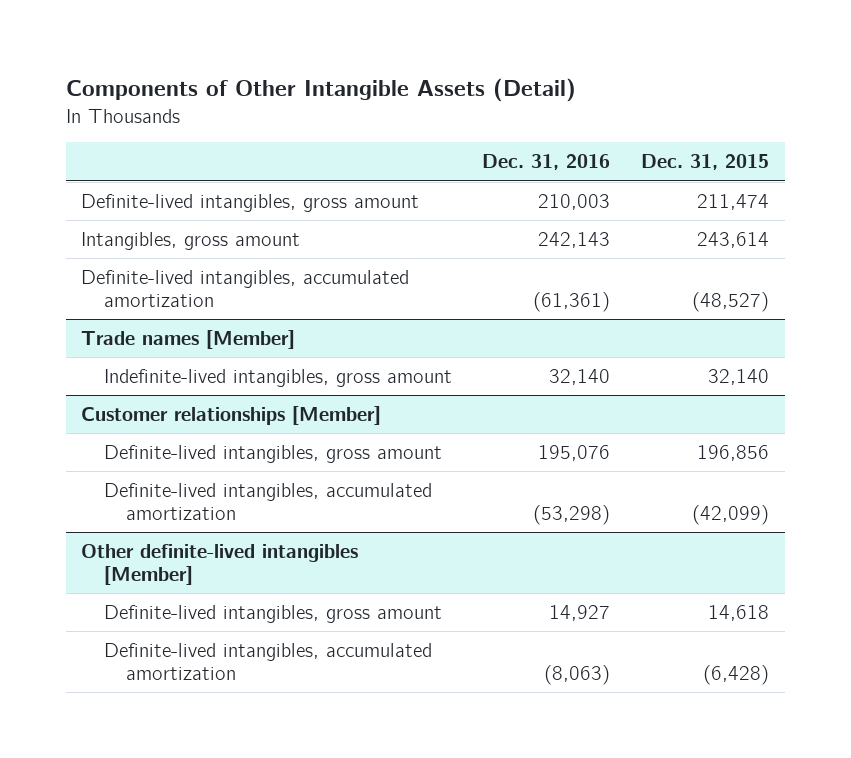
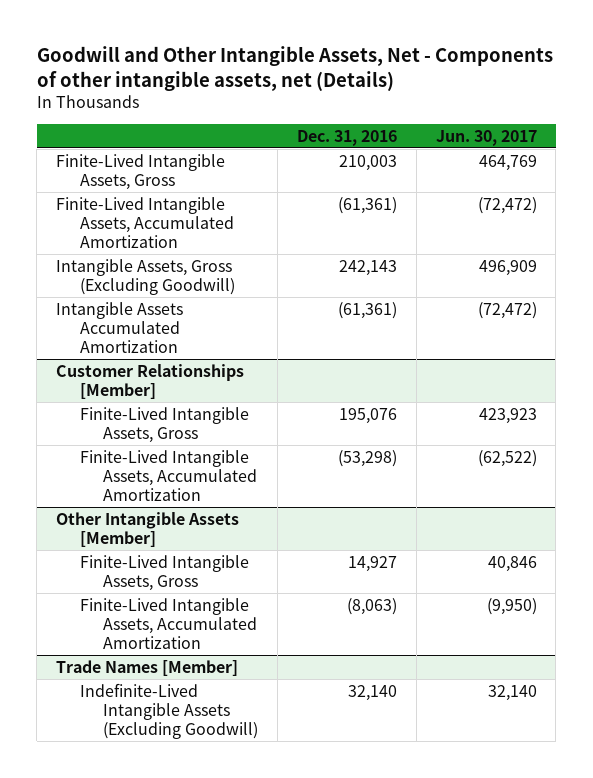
- Components of Other Intangible Assets (Detail)
+ Goodwill and Other Intangible Assets, Net - Components of other intangible assets, net (Details)
- | Dec. 31, 2016 | Dec. 31, 2015
+ | Dec. 31, 2016 | Jun. 30, 2017
- Definite-lived intangibles, gross amount | 210,003 | 211,474
- Intangibles, gross amount | 242,143 | 243,614
- Definite-lived intangibles, accumulated amortization | (61,361) | (48,527)
- Trade names [Member]
- Indefinite-lived intangibles, gross amount | 32,140 | 32,140
- Customer relationships [Member]
- Definite-lived intangibles, gross amount | 195,076 | 196,856
- Definite-lived intangibles, accumulated amortization | (53,298) | (42,099)
- Other definite-lived intangibles [Member]
- Definite-lived intangibles, gross amount | 14,927 | 14,618
- Definite-lived intangibles, accumulated amortization | (8,063) | (6,428)
+ Finite-Lived Intangible Assets, Gross | 210,003 | 464,769
+ Finite-Lived Intangible Assets, Accumulated Amortization | (61,361) | (72,472)
+ Intangible Assets, Gross (Excluding Goodwill) | 242,143 | 496,909
+ Intangible Assets Accumulated Amortization | (61,361) | (72,472)
+ Customer Relationships [Member]
+ Finite-Lived Intangible Assets, Gross | 195,076 | 423,923
+ Finite-Lived Intangible Assets, Accumulated Amortization | (53,298) | (62,522)
+ Other Intangible Assets [Member]
+ Finite-Lived Intangible Assets, Gross | 14,927 | 40,846
+ Finite-Lived Intangible Assets, Accumulated Amortization | (8,063) | (9,950)
+ Trade Names [Member]
+ Indefinite-Lived Intangible Assets (Excluding Goodwill) | 32,140 | 32,140

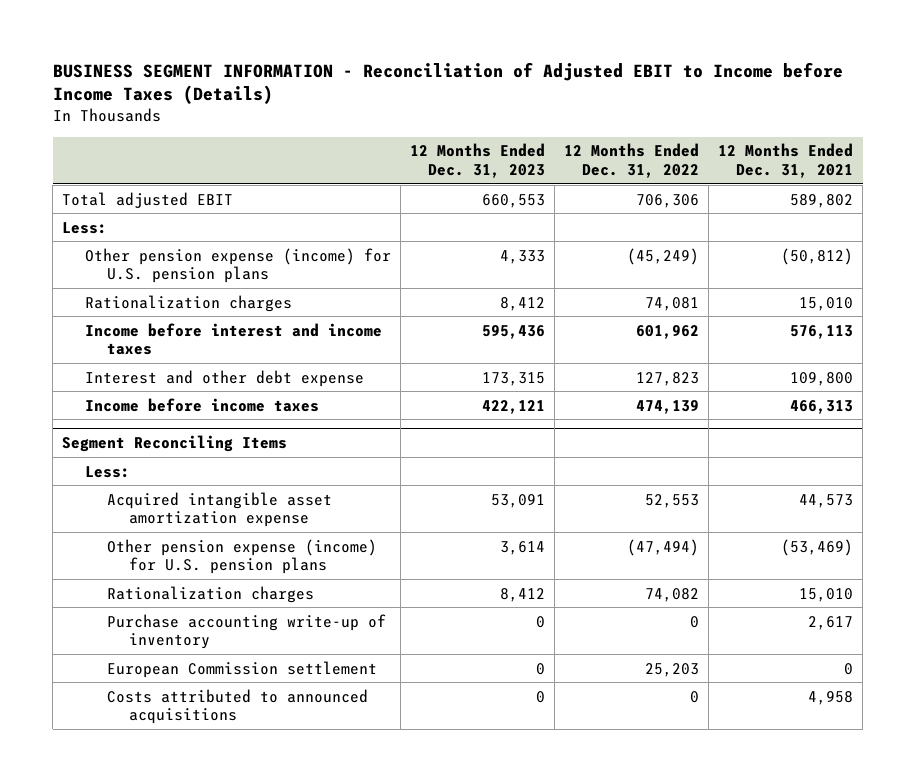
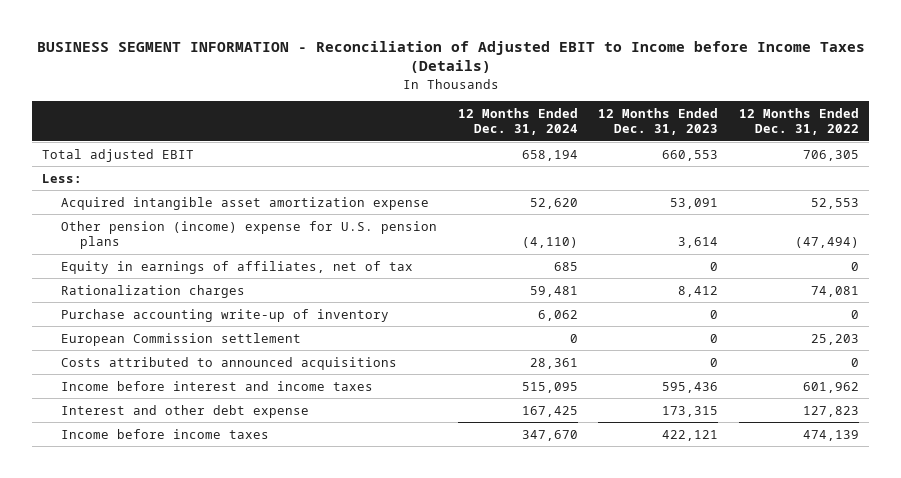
- | 12 Months Ended Dec. 31, 2023 | 12 Months Ended Dec. 31, 2022 | 12 Months Ended Dec. 31, 2021
+ | 12 Months Ended Dec. 31, 2024 | 12 Months Ended Dec. 31, 2023 | 12 Months Ended Dec. 31, 2022
- Total adjusted EBIT | 660,553 | 706,306 | 589,802
- Less:
- Other pension expense (income) for U.S. pension plans | 4,333 | (45,249) | (50,812)
- Segment Reconciling Items
+ Total adjusted EBIT | 658,194 | 660,553 | 706,305
- Other pension expense (income) for U.S. pension plans | 3,614 | (47,494) | (53,469)
- Rationalization charges | 8,412 | 74,082 | 15,010
+ Other pension (income) expense for U.S. pension plans | (4,110) | 3,614 | (47,494)
+ Equity in earnings of affiliates, net of tax | 685 | 0 | 0
moved down: Rationalization charges | 59,481 | 8,412 | 74,081
moved down: Income before interest and income taxes | 515,095 | 595,436 | 601,962
moved down: Interest and other debt expense | 167,425 | 173,315 | 127,823
moved down: Income before income taxes | 347,670 | 422,121 | 474,139

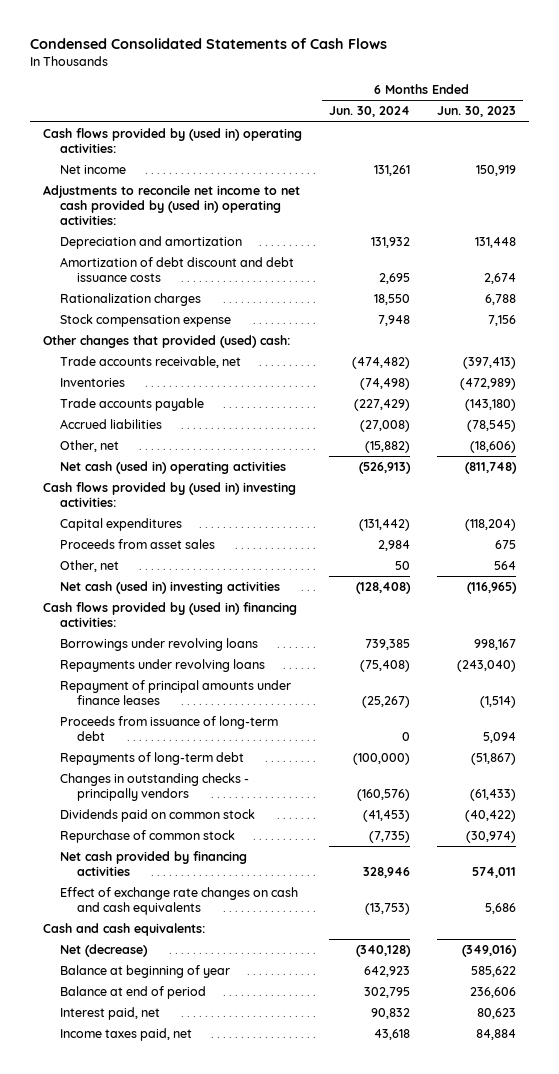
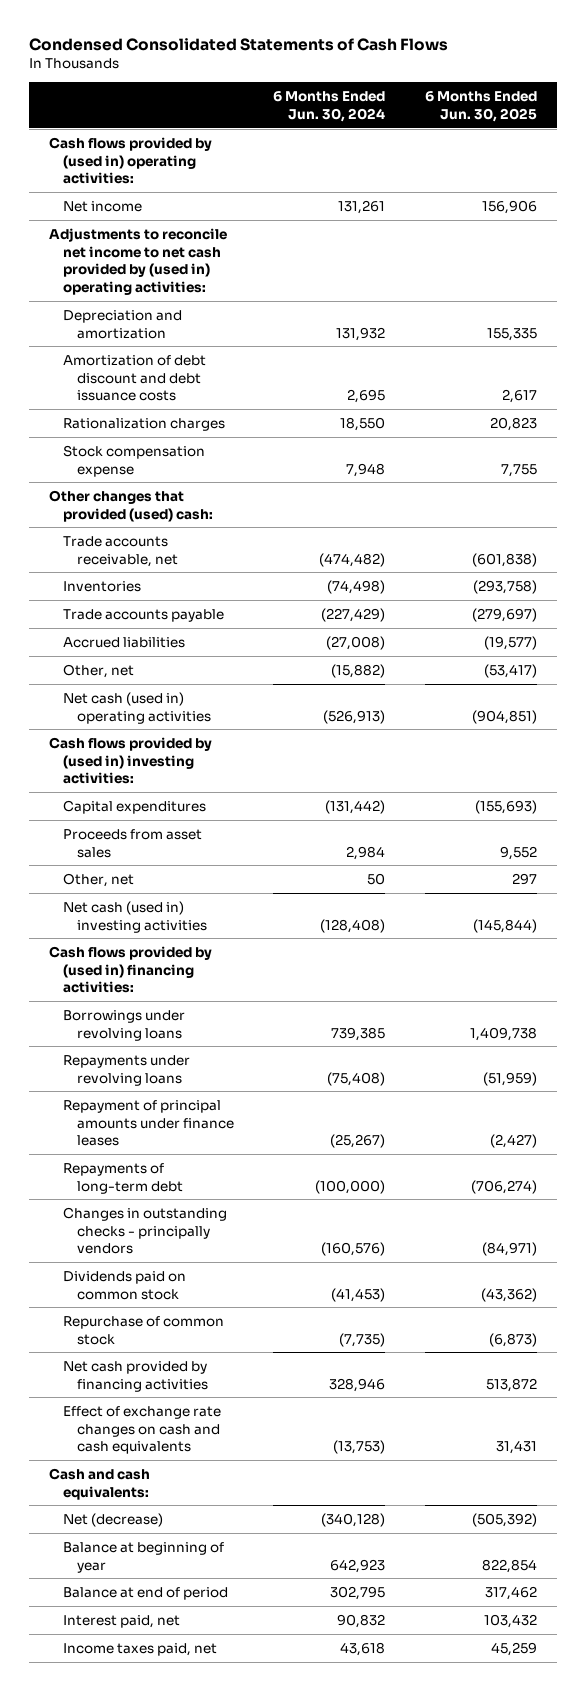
- | 6 Months Ended Jun. 30, 2024 | 6 Months Ended Jun. 30, 2023
+ | 6 Months Ended Jun. 30, 2024 | 6 Months Ended Jun. 30, 2025
- Proceeds from issuance of long-term debt | 0 | 5,094

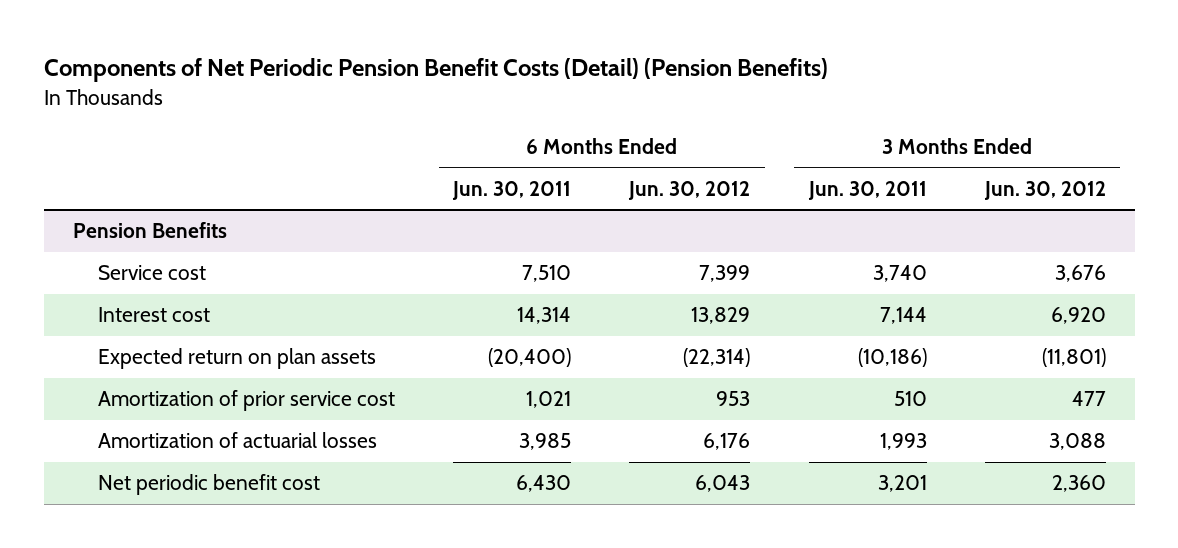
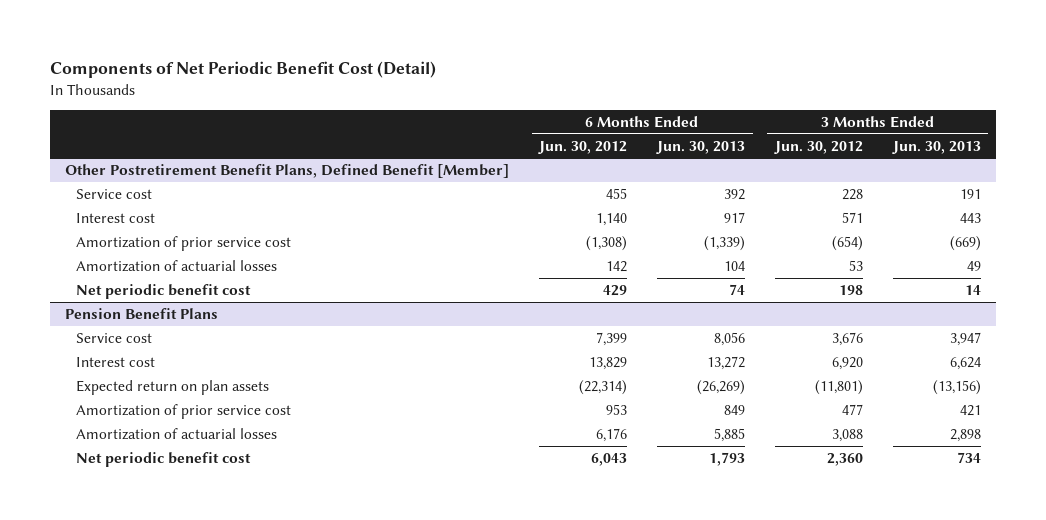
- Components of Net Periodic Pension Benefit Costs (Detail) (Pension Benefits)
+ Components of Net Periodic Benefit Cost (Detail)
- | 6 Months Ended Jun. 30, 2011 | 6 Months Ended Jun. 30, 2012 | 3 Months Ended Jun. 30, 2011 | 3 Months Ended Jun. 30, 2012
+ | 6 Months Ended Jun. 30, 2012 | 6 Months Ended Jun. 30, 2013 | 3 Months Ended Jun. 30, 2012 | 3 Months Ended Jun. 30, 2013
- Pension Benefits
+ Other Postretirement Benefit Plans, Defined Benefit [Member]
+ Service cost | 455 | 392 | 228 | 191
+ Interest cost | 1,140 | 917 | 571 | 443
+ Amortization of prior service cost | (1,308) | (1,339) | (654) | (669)
+ Amortization of actuarial losses | 142 | 104 | 53 | 49
+ Net periodic benefit cost | 429 | 74 | 198 | 14
+ Pension Benefit Plans

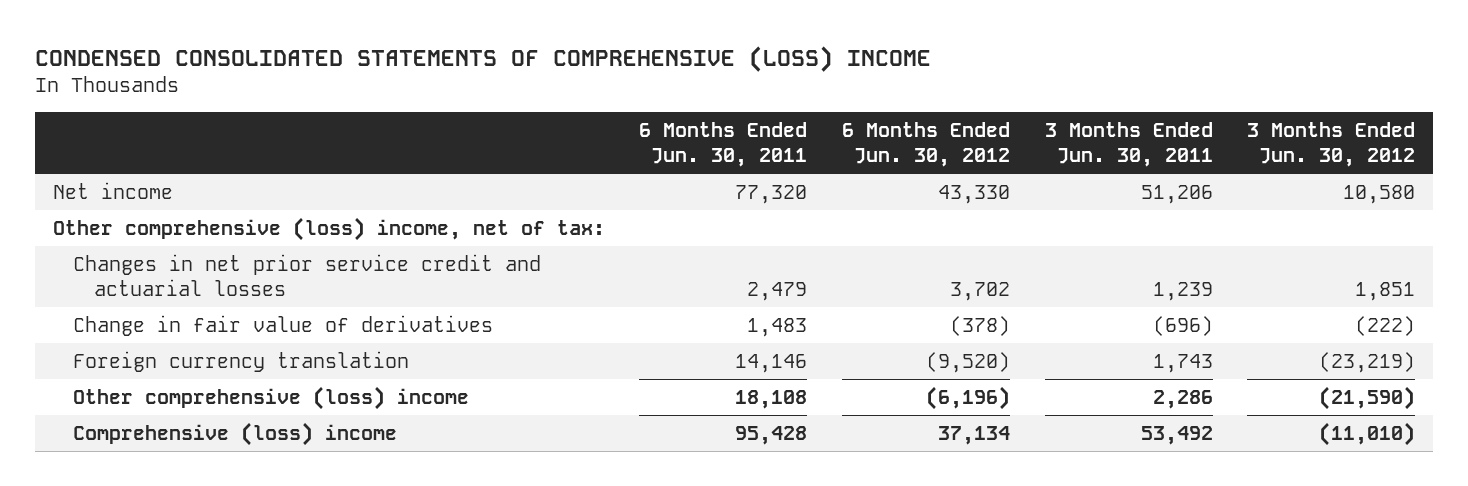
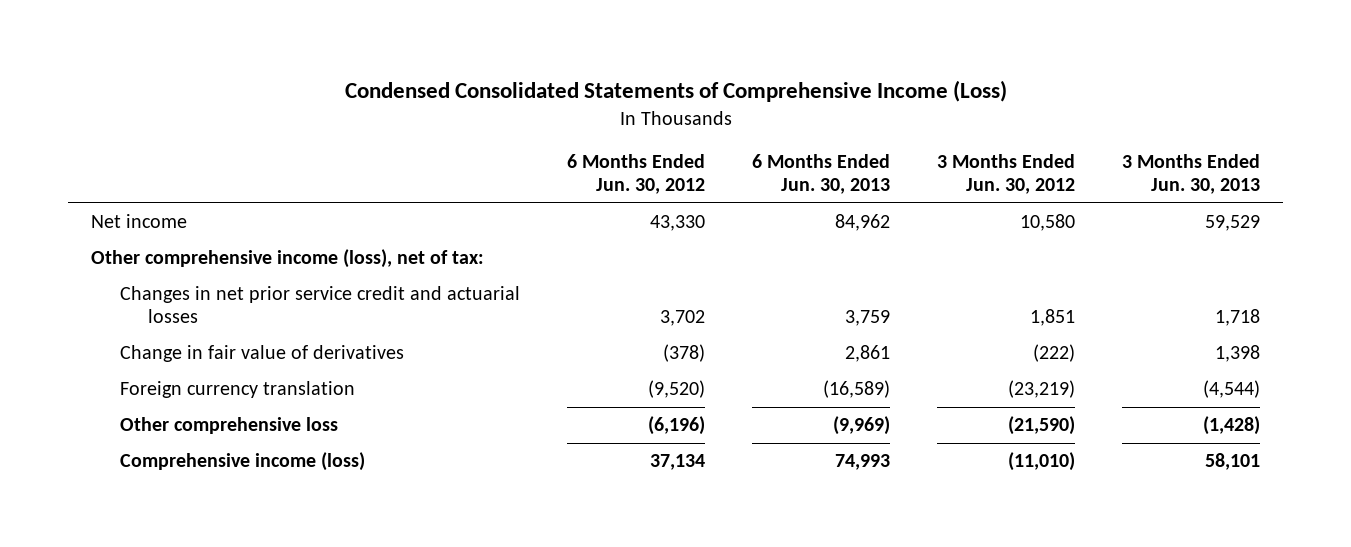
- CONDENSED CONSOLIDATED STATEMENTS OF COMPREHENSIVE (LOSS) INCOME
+ Condensed Consolidated Statements of Comprehensive Income (Loss)
- | 6 Months Ended Jun. 30, 2011 | 6 Months Ended Jun. 30, 2012 | 3 Months Ended Jun. 30, 2011 | 3 Months Ended Jun. 30, 2012
+ | 6 Months Ended Jun. 30, 2012 | 6 Months Ended Jun. 30, 2013 | 3 Months Ended Jun. 30, 2012 | 3 Months Ended Jun. 30, 2013
- Other comprehensive (loss) income, net of tax:
+ Other comprehensive income (loss), net of tax:
- Other comprehensive (loss) income | 18,108 | (6,196) | 2,286 | (21,590)
- Comprehensive (loss) income | 95,428 | 37,134 | 53,492 | (11,010)
+ Other comprehensive loss | (6,196) | (9,969) | (21,590) | (1,428)
+ Comprehensive income (loss) | 37,134 | 74,993 | (11,010) | 58,101

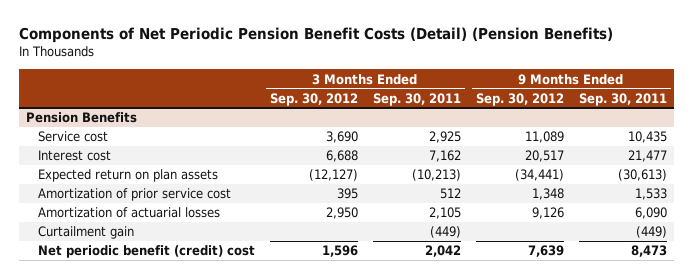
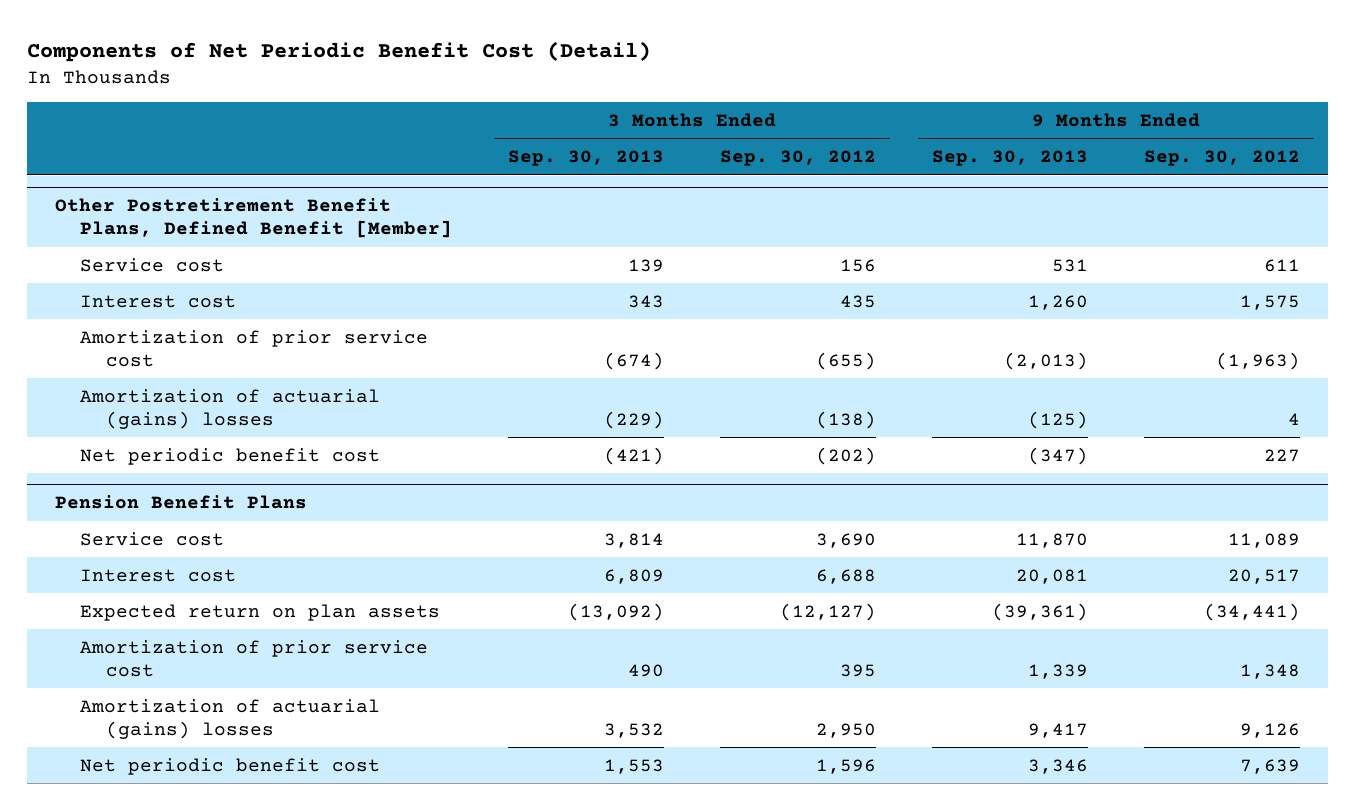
- Components of Net Periodic Pension Benefit Costs (Detail) (Pension Benefits)
+ Components of Net Periodic Benefit Cost (Detail)
- | 3 Months Ended Sep. 30, 2012 | 3 Months Ended Sep. 30, 2011 | 9 Months Ended Sep. 30, 2012 | 9 Months Ended Sep. 30, 2011
+ | 3 Months Ended Sep. 30, 2013 | 3 Months Ended Sep. 30, 2012 | 9 Months Ended Sep. 30, 2013 | 9 Months Ended Sep. 30, 2012
- Pension Benefits
+ Other Postretirement Benefit Plans, Defined Benefit [Member]
+ Service cost | 139 | 156 | 531 | 611
+ Interest cost | 343 | 435 | 1,260 | 1,575
+ Amortization of prior service cost | (674) | (655) | (2,013) | (1,963)
+ Amortization of actuarial (gains) losses | (229) | (138) | (125) | 4
+ Net periodic benefit cost | (421) | (202) | (347) | 227
+ Pension Benefit Plans
- Amortization of actuarial losses | 2,950 | 2,105 | 9,126 | 6,090
- Curtailment gain | | (449) | | (449)
- Net periodic benefit (credit) cost | 1,596 | 2,042 | 7,639 | 8,473
+ Amortization of actuarial (gains) losses | 3,532 | 2,950 | 9,417 | 9,126
+ Net periodic benefit cost | 1,553 | 1,596 | 3,346 | 7,639

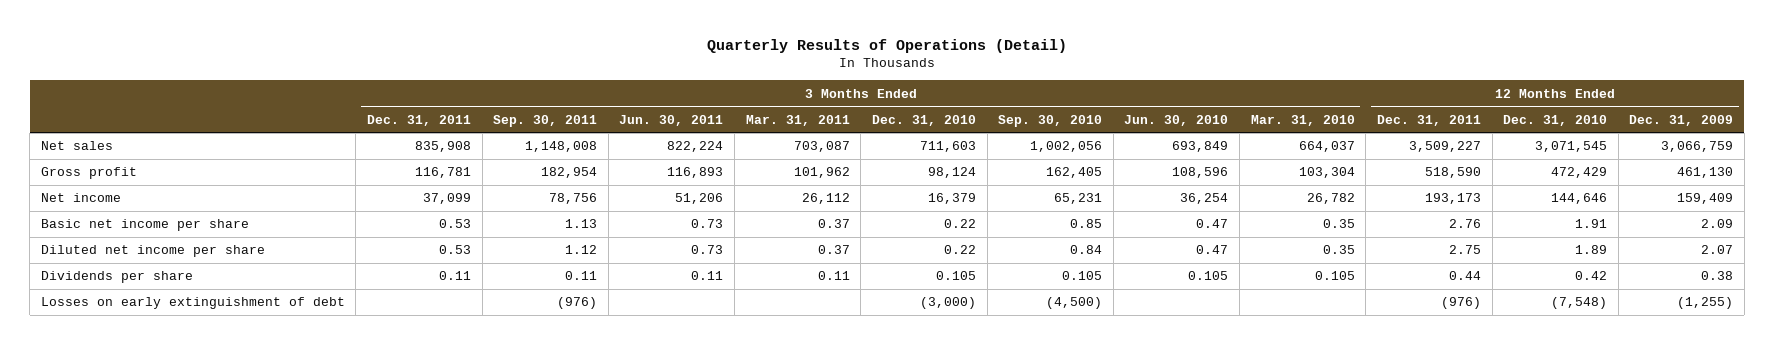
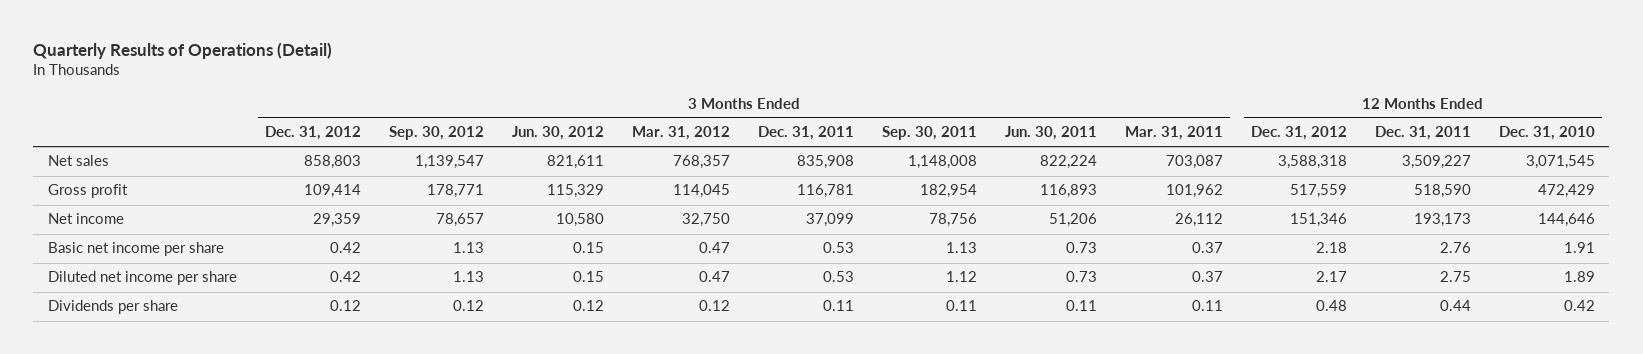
- | 3 Months Ended Dec. 31, 2011 | 3 Months Ended Sep. 30, 2011 | 3 Months Ended Jun. 30, 2011 | 3 Months Ended Mar. 31, 2011 | 3 Months Ended Dec. 31, 2010 | 3 Months Ended Sep. 30, 2010 | 3 Months Ended Jun. 30, 2010 | 3 Months Ended Mar. 31, 2010 | 12 Months Ended Dec. 31, 2011 | 12 Months Ended Dec. 31, 2010 | 12 Months Ended Dec. 31, 2009
+ | 3 Months Ended Dec. 31, 2012 | 3 Months Ended Sep. 30, 2012 | 3 Months Ended Jun. 30, 2012 | 3 Months Ended Mar. 31, 2012 | 3 Months Ended Dec. 31, 2011 | 3 Months Ended Sep. 30, 2011 | 3 Months Ended Jun. 30, 2011 | 3 Months Ended Mar. 31, 2011 | 12 Months Ended Dec. 31, 2012 | 12 Months Ended Dec. 31, 2011 | 12 Months Ended Dec. 31, 2010
- Losses on early extinguishment of debt | | (976) | | | (3,000) | (4,500) | | | (976) | (7,548) | (1,255)

